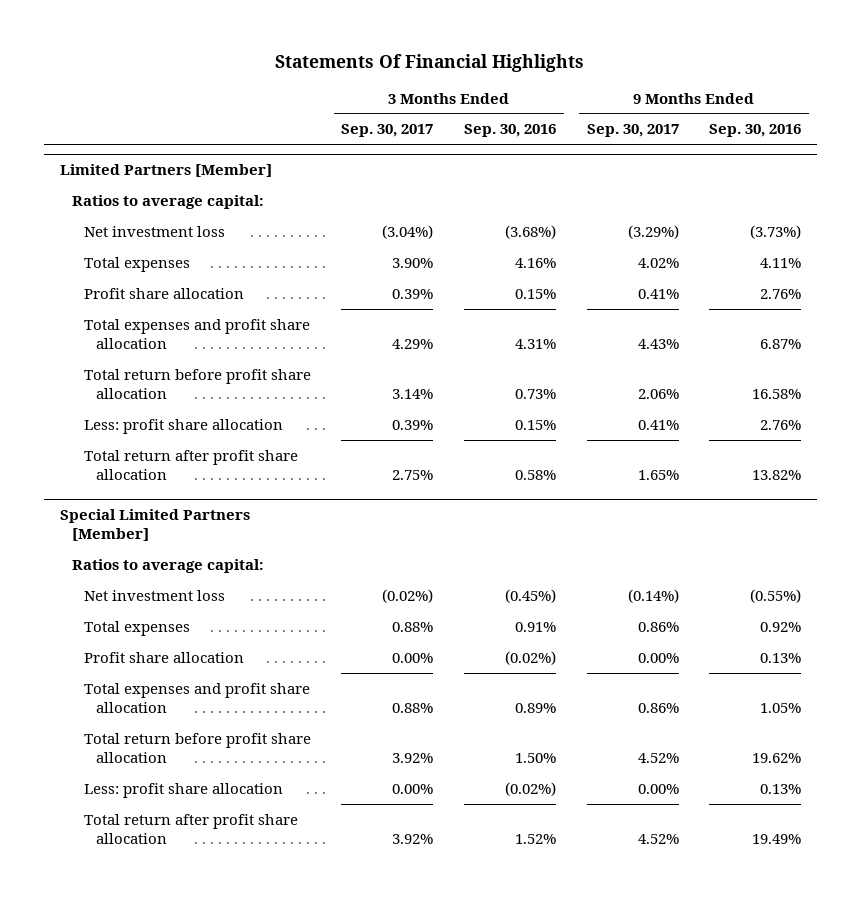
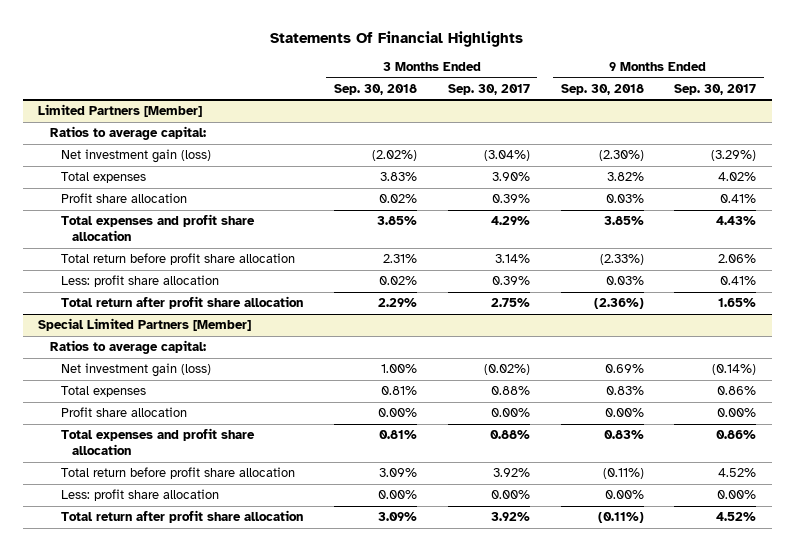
- | 3 Months Ended Sep. 30, 2017 | 3 Months Ended Sep. 30, 2016 | 9 Months Ended Sep. 30, 2017 | 9 Months Ended Sep. 30, 2016
+ | 3 Months Ended Sep. 30, 2018 | 3 Months Ended Sep. 30, 2017 | 9 Months Ended Sep. 30, 2018 | 9 Months Ended Sep. 30, 2017
@ Limited Partners [Member]
- Net investment loss | (3.04%) | (3.68%) | (3.29%) | (3.73%)
+ Net investment gain (loss) | (2.02%) | (3.04%) | (2.30%) | (3.29%)
@ Special Limited Partners [Member]
- Net investment loss | (0.02%) | (0.45%) | (0.14%) | (0.55%)
+ Net investment gain (loss) | 1.00% | (0.02%) | 0.69% | (0.14%)

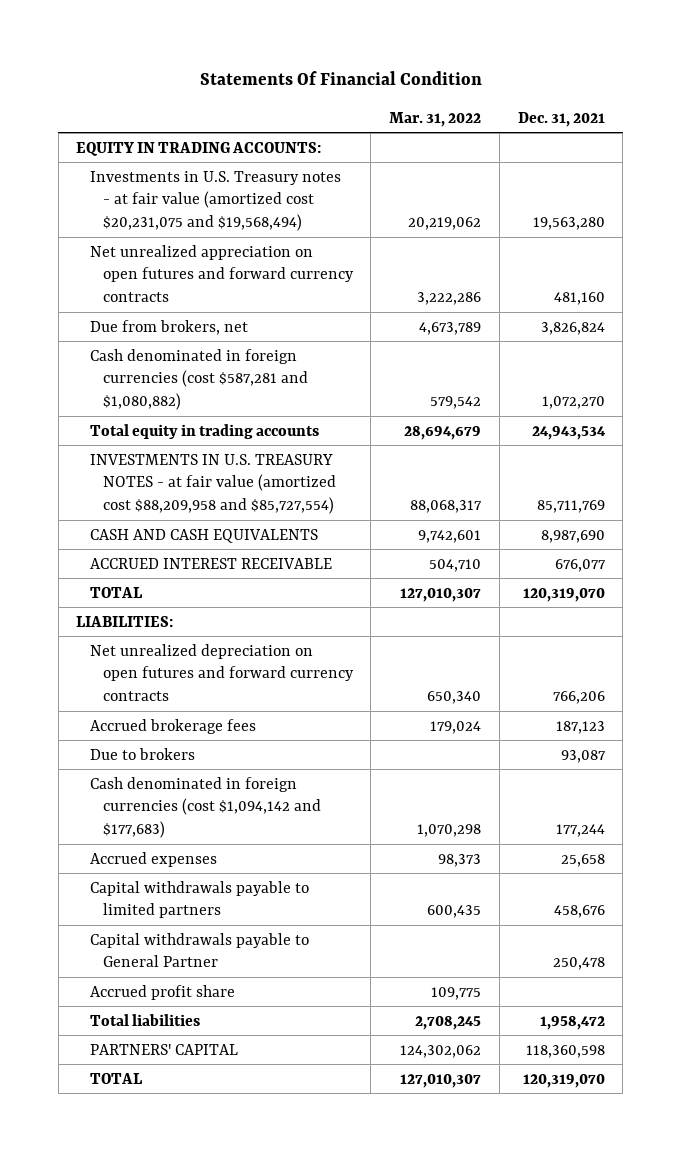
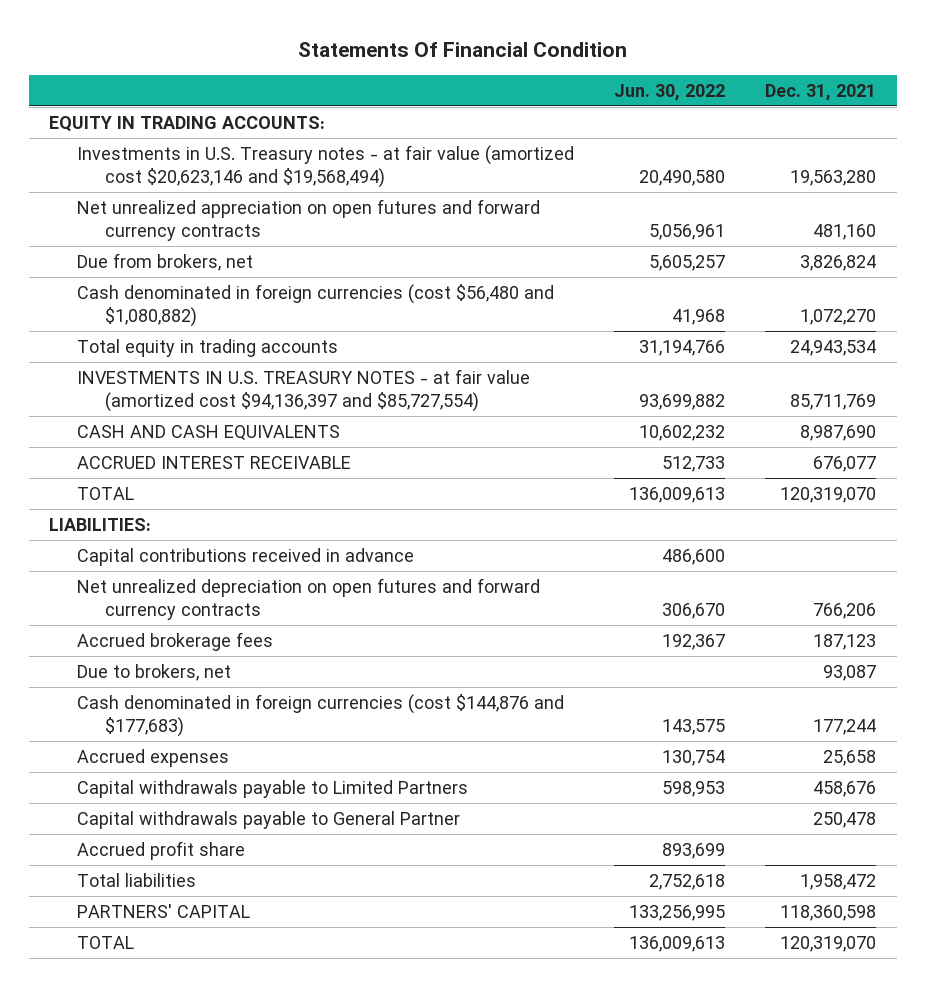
- | Mar. 31, 2022 | Dec. 31, 2021
+ | Jun. 30, 2022 | Dec. 31, 2021
- Investments in U.S. Treasury notes - at fair value (amortized cost $20,231,075 and $19,568,494) | 20,219,062 | 19,563,280
+ Investments in U.S. Treasury notes - at fair value (amortized cost $20,623,146 and $19,568,494) | 20,490,580 | 19,563,280
- Cash denominated in foreign currencies (cost $587,281 and $1,080,882) | 579,542 | 1,072,270
+ Cash denominated in foreign currencies (cost $56,480 and $1,080,882) | 41,968 | 1,072,270
- INVESTMENTS IN U.S. TREASURY NOTES - at fair value (amortized cost $88,209,958 and $85,727,554) | 88,068,317 | 85,711,769
+ INVESTMENTS IN U.S. TREASURY NOTES - at fair value (amortized cost $94,136,397 and $85,727,554) | 93,699,882 | 85,711,769
+ Capital contributions received in advance | 486,600 |
- Due to brokers | | 93,087
- Cash denominated in foreign currencies (cost $1,094,142 and $177,683) | 1,070,298 | 177,244
+ Due to brokers, net | | 93,087
+ Cash denominated in foreign currencies (cost $144,876 and $177,683) | 143,575 | 177,244
- Capital withdrawals payable to limited partners | 600,435 | 458,676
+ Capital withdrawals payable to Limited Partners | 598,953 | 458,676

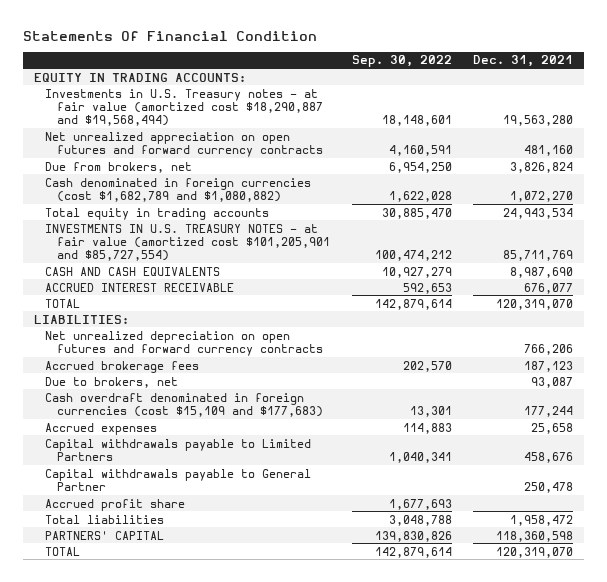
- | Jun. 30, 2022 | Dec. 31, 2021
+ | Sep. 30, 2022 | Dec. 31, 2021
- Investments in U.S. Treasury notes - at fair value (amortized cost $20,623,146 and $19,568,494) | 20,490,580 | 19,563,280
+ Investments in U.S. Treasury notes - at fair value (amortized cost $18,290,887 and $19,568,494) | 18,148,601 | 19,563,280
- Cash denominated in foreign currencies (cost $56,480 and $1,080,882) | 41,968 | 1,072,270
+ Cash denominated in foreign currencies (cost $1,682,789 and $1,080,882) | 1,622,028 | 1,072,270
- INVESTMENTS IN U.S. TREASURY NOTES - at fair value (amortized cost $94,136,397 and $85,727,554) | 93,699,882 | 85,711,769
+ INVESTMENTS IN U.S. TREASURY NOTES - at fair value (amortized cost $101,205,901 and $85,727,554) | 100,474,212 | 85,711,769
- Capital contributions received in advance | 486,600 |
- Cash denominated in foreign currencies (cost $144,876 and $177,683) | 143,575 | 177,244
+ Cash overdraft denominated in foreign currencies (cost $15,109 and $177,683) | 13,301 | 177,244

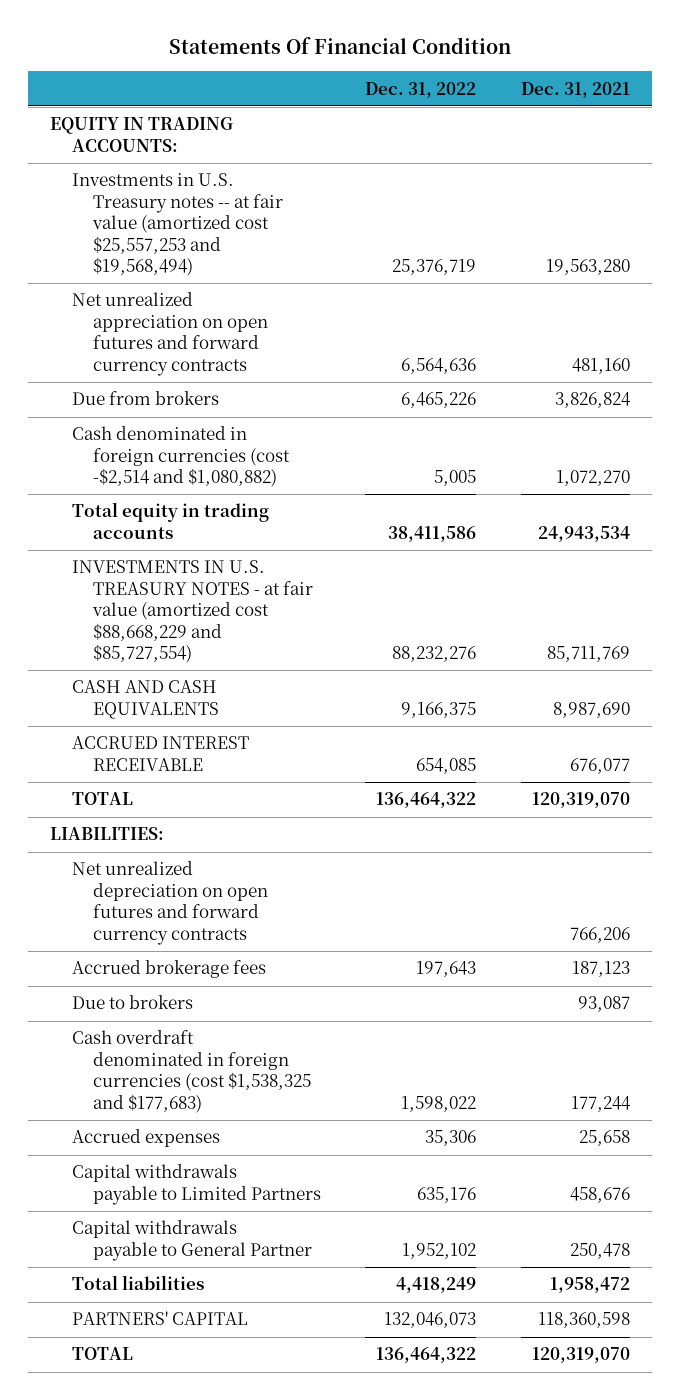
- | Sep. 30, 2022 | Dec. 31, 2021
+ | Dec. 31, 2022 | Dec. 31, 2021
- Investments in U.S. Treasury notes - at fair value (amortized cost $18,290,887 and $19,568,494) | 18,148,601 | 19,563,280
+ Investments in U.S. Treasury notes -- at fair value (amortized cost $25,557,253 and $19,568,494) | 25,376,719 | 19,563,280
- Due from brokers, net | 6,954,250 | 3,826,824
- Cash denominated in foreign currencies (cost $1,682,789 and $1,080,882) | 1,622,028 | 1,072,270
+ Due from brokers | 6,465,226 | 3,826,824
+ Cash denominated in foreign currencies (cost -$2,514 and $1,080,882) | 5,005 | 1,072,270
- INVESTMENTS IN U.S. TREASURY NOTES - at fair value (amortized cost $101,205,901 and $85,727,554) | 100,474,212 | 85,711,769
+ INVESTMENTS IN U.S. TREASURY NOTES - at fair value (amortized cost $88,668,229 and $85,727,554) | 88,232,276 | 85,711,769
- Due to brokers, net | | 93,087
- Cash overdraft denominated in foreign currencies (cost $15,109 and $177,683) | 13,301 | 177,244
+ Due to brokers | | 93,087
+ Cash overdraft denominated in foreign currencies (cost $1,538,325 and $177,683) | 1,598,022 | 177,244
- Accrued profit share | 1,677,693 |

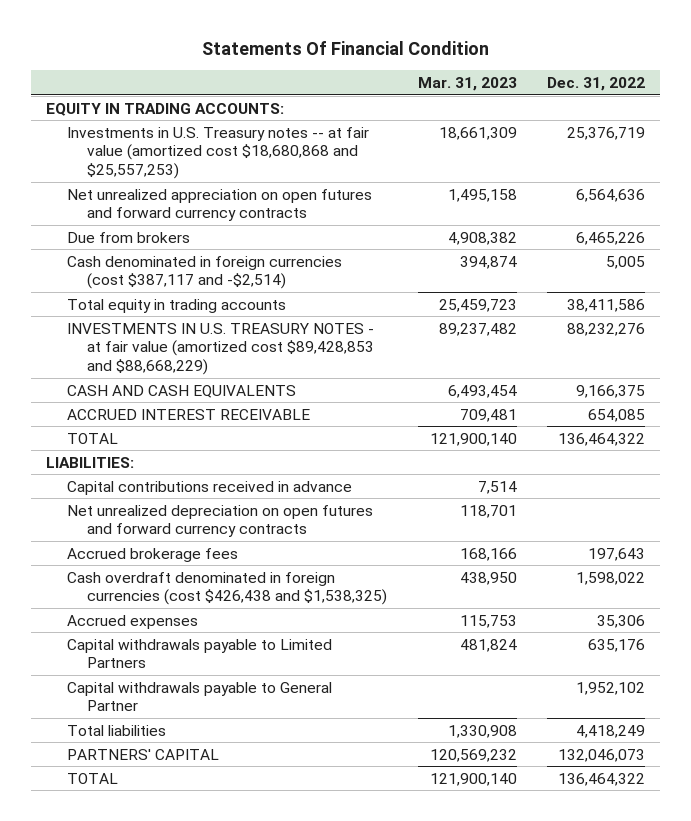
- | Dec. 31, 2022 | Dec. 31, 2021
+ | Mar. 31, 2023 | Dec. 31, 2022
- Investments in U.S. Treasury notes -- at fair value (amortized cost $25,557,253 and $19,568,494) | 25,376,719 | 19,563,280
+ Investments in U.S. Treasury notes -- at fair value (amortized cost $18,680,868 and $25,557,253) | 18,661,309 | 25,376,719
- Cash denominated in foreign currencies (cost -$2,514 and $1,080,882) | 5,005 | 1,072,270
+ Cash denominated in foreign currencies (cost $387,117 and -$2,514) | 394,874 | 5,005
- INVESTMENTS IN U.S. TREASURY NOTES - at fair value (amortized cost $88,668,229 and $85,727,554) | 88,232,276 | 85,711,769
+ INVESTMENTS IN U.S. TREASURY NOTES - at fair value (amortized cost $89,428,853 and $88,668,229) | 89,237,482 | 88,232,276
+ Capital contributions received in advance | 7,514 |
- Due to brokers | | 93,087
- Cash overdraft denominated in foreign currencies (cost $1,538,325 and $177,683) | 1,598,022 | 177,244
+ Cash overdraft denominated in foreign currencies (cost $426,438 and $1,538,325) | 438,950 | 1,598,022

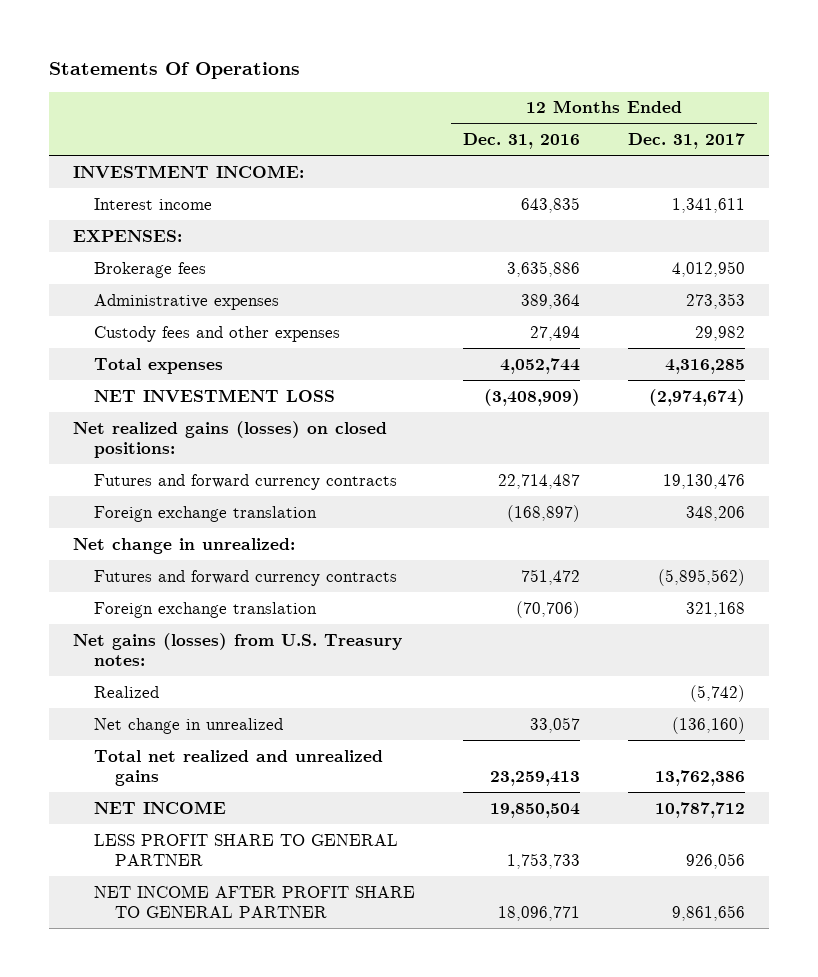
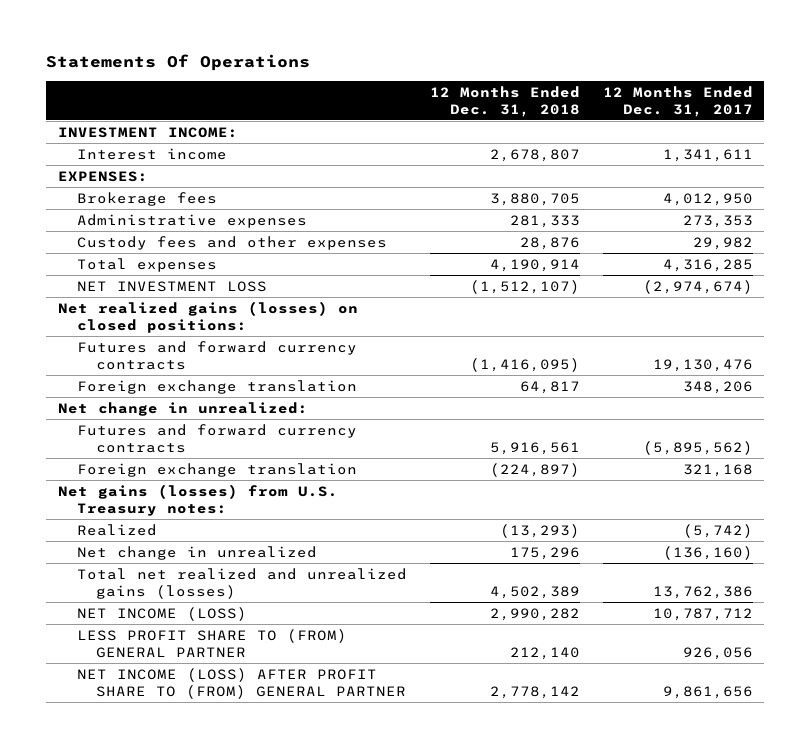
- | 12 Months Ended Dec. 31, 2016 | 12 Months Ended Dec. 31, 2017
+ | 12 Months Ended Dec. 31, 2018 | 12 Months Ended Dec. 31, 2017
- Total net realized and unrealized gains | 23,259,413 | 13,762,386
- NET INCOME | 19,850,504 | 10,787,712
- LESS PROFIT SHARE TO GENERAL PARTNER | 1,753,733 | 926,056
- NET INCOME AFTER PROFIT SHARE TO GENERAL PARTNER | 18,096,771 | 9,861,656
+ Total net realized and unrealized gains (losses) | 4,502,389 | 13,762,386
+ NET INCOME (LOSS) | 2,990,282 | 10,787,712
+ LESS PROFIT SHARE TO (FROM) GENERAL PARTNER | 212,140 | 926,056
+ NET INCOME (LOSS) AFTER PROFIT SHARE TO (FROM) GENERAL PARTNER | 2,778,142 | 9,861,656

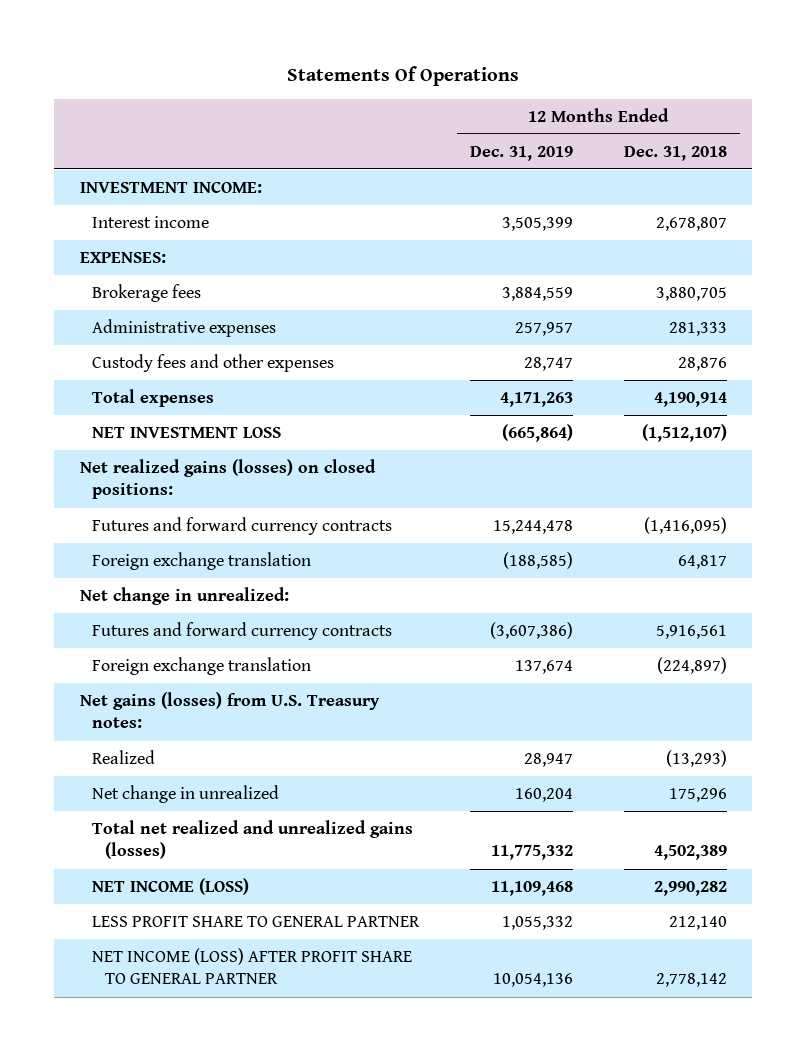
- | 12 Months Ended Dec. 31, 2018 | 12 Months Ended Dec. 31, 2017
+ | 12 Months Ended Dec. 31, 2019 | 12 Months Ended Dec. 31, 2018
- LESS PROFIT SHARE TO (FROM) GENERAL PARTNER | 212,140 | 926,056
- NET INCOME (LOSS) AFTER PROFIT SHARE TO (FROM) GENERAL PARTNER | 2,778,142 | 9,861,656
+ LESS PROFIT SHARE TO GENERAL PARTNER | 1,055,332 | 212,140
+ NET INCOME (LOSS) AFTER PROFIT SHARE TO GENERAL PARTNER | 10,054,136 | 2,778,142

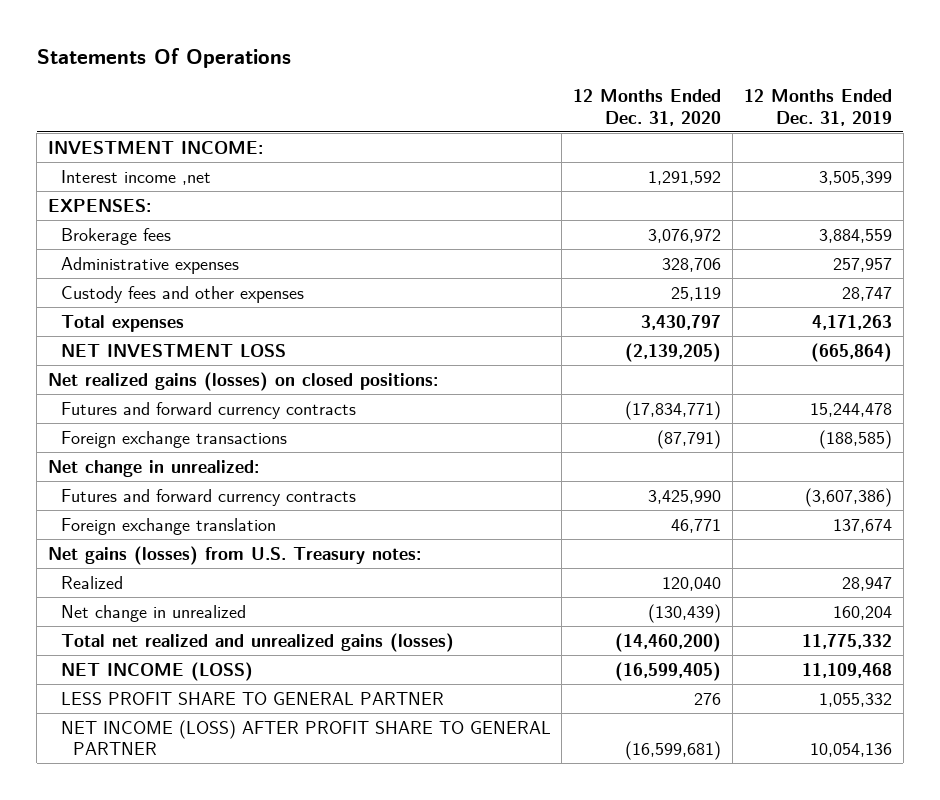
- | 12 Months Ended Dec. 31, 2019 | 12 Months Ended Dec. 31, 2018
+ | 12 Months Ended Dec. 31, 2020 | 12 Months Ended Dec. 31, 2019
- Interest income | 3,505,399 | 2,678,807
+ Interest income ,net | 1,291,592 | 3,505,399
- Foreign exchange translation | (188,585) | 64,817
+ Foreign exchange transactions | (87,791) | (188,585)

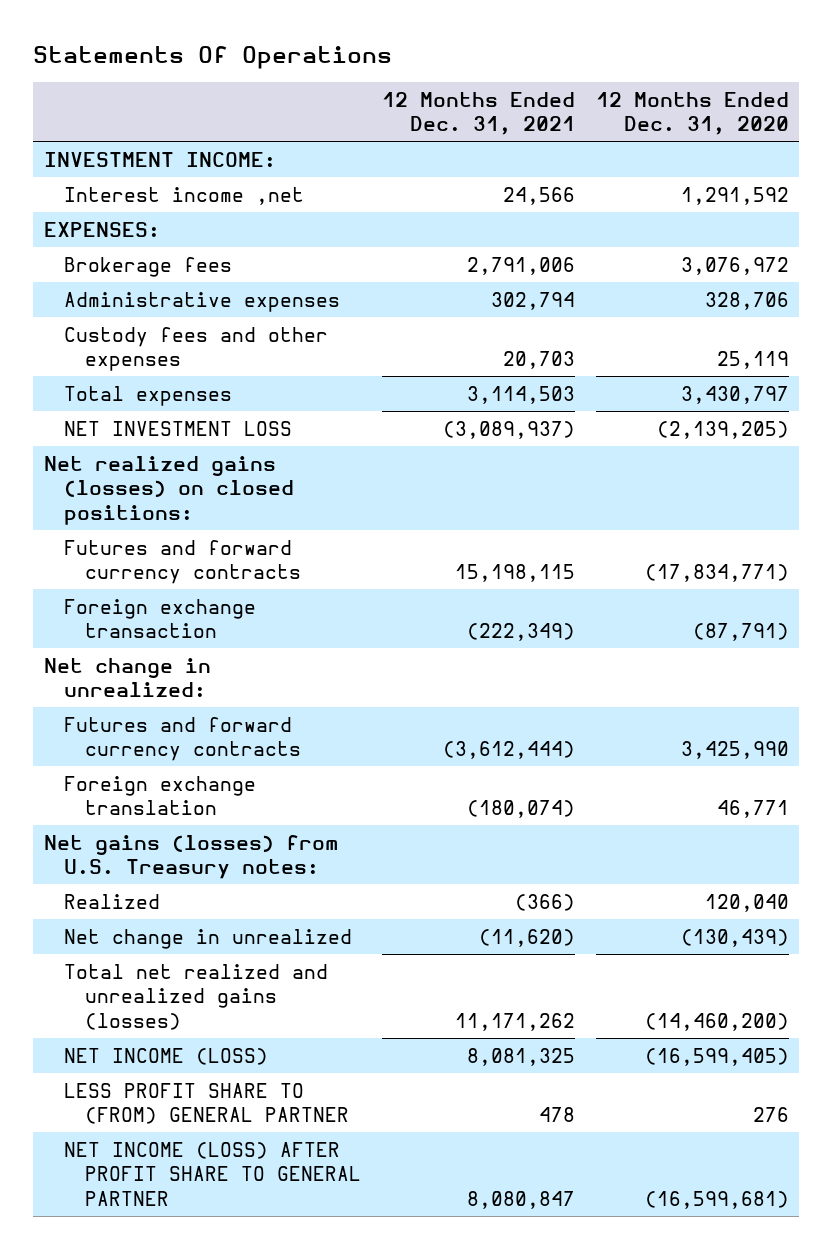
- | 12 Months Ended Dec. 31, 2020 | 12 Months Ended Dec. 31, 2019
+ | 12 Months Ended Dec. 31, 2021 | 12 Months Ended Dec. 31, 2020
- Foreign exchange transactions | (87,791) | (188,585)
+ Foreign exchange transaction | (222,349) | (87,791)
- LESS PROFIT SHARE TO GENERAL PARTNER | 276 | 1,055,332
+ LESS PROFIT SHARE TO (FROM) GENERAL PARTNER | 478 | 276

